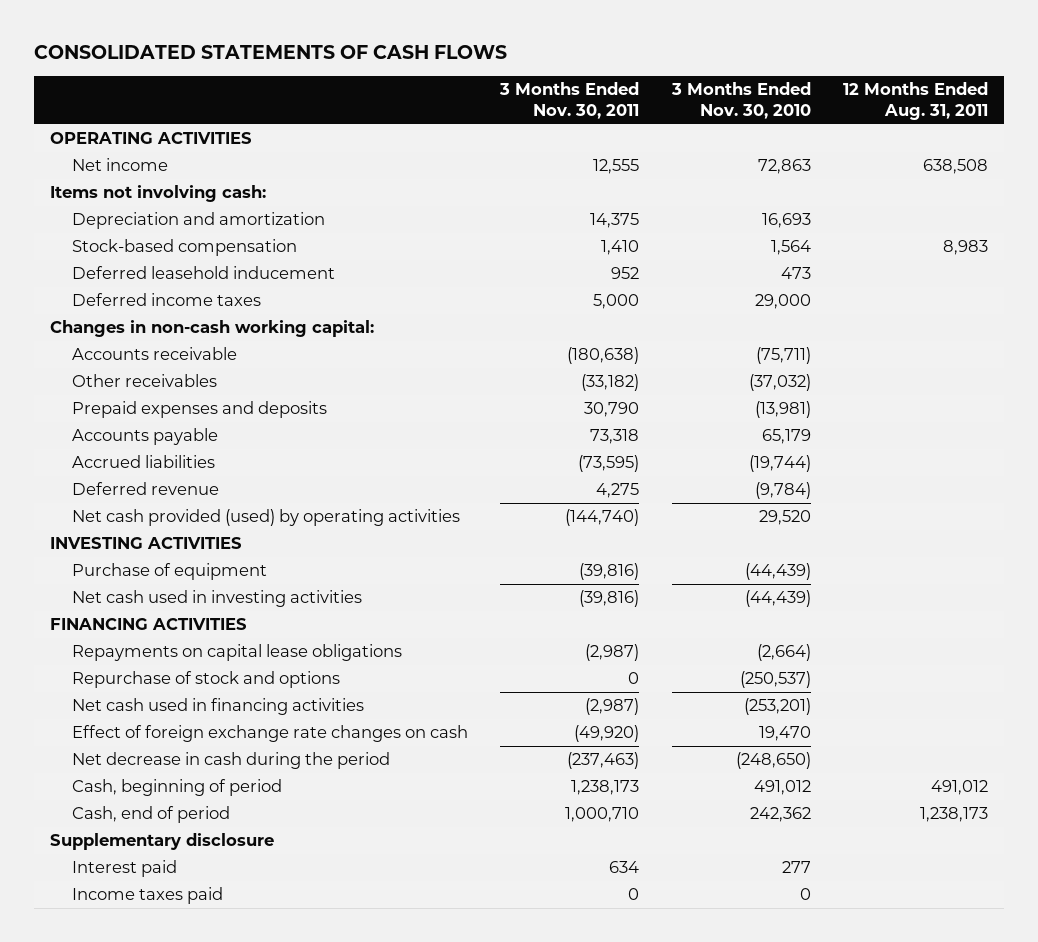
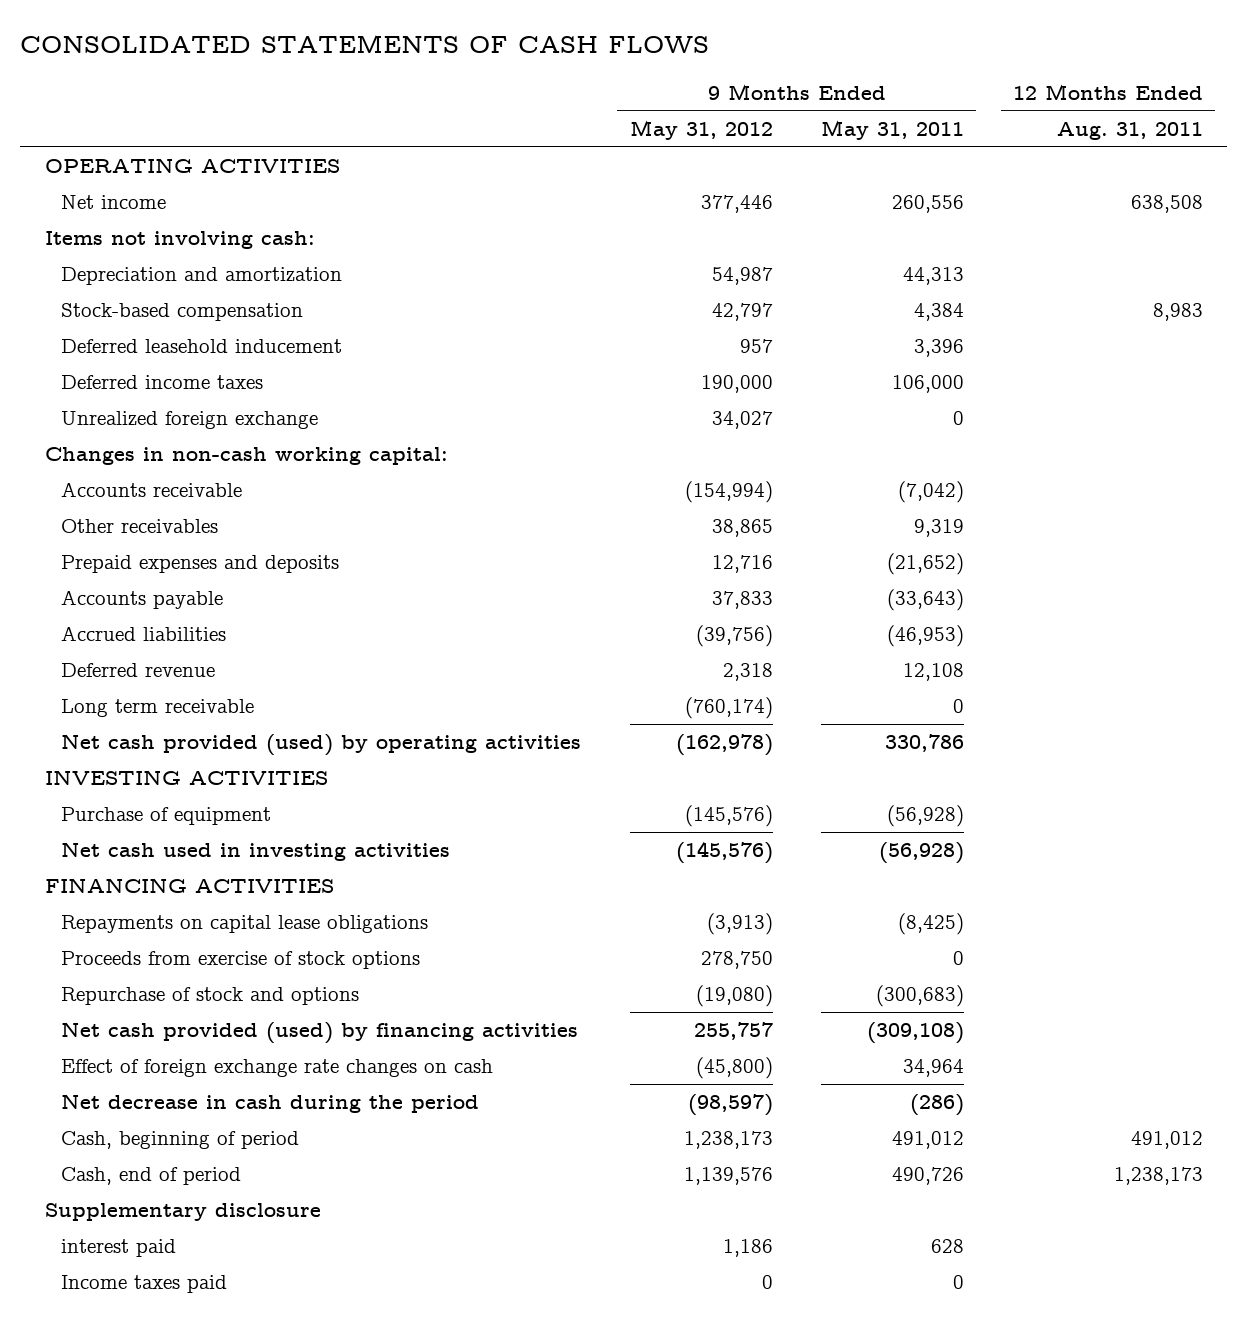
- | 3 Months Ended Nov. 30, 2011 | 3 Months Ended Nov. 30, 2010 | 12 Months Ended Aug. 31, 2011
+ | 9 Months Ended May 31, 2012 | 9 Months Ended May 31, 2011 | 12 Months Ended Aug. 31, 2011
+ Unrealized foreign exchange | 34,027 | 0 |
+ Long term receivable | (760,174) | 0 |
+ Proceeds from exercise of stock options | 278,750 | 0 |
- Net cash used in financing activities | (2,987) | (253,201) |
+ Net cash provided (used) by financing activities | 255,757 | (309,108) |
- Interest paid | 634 | 277 |
+ interest paid | 1,186 | 628 |

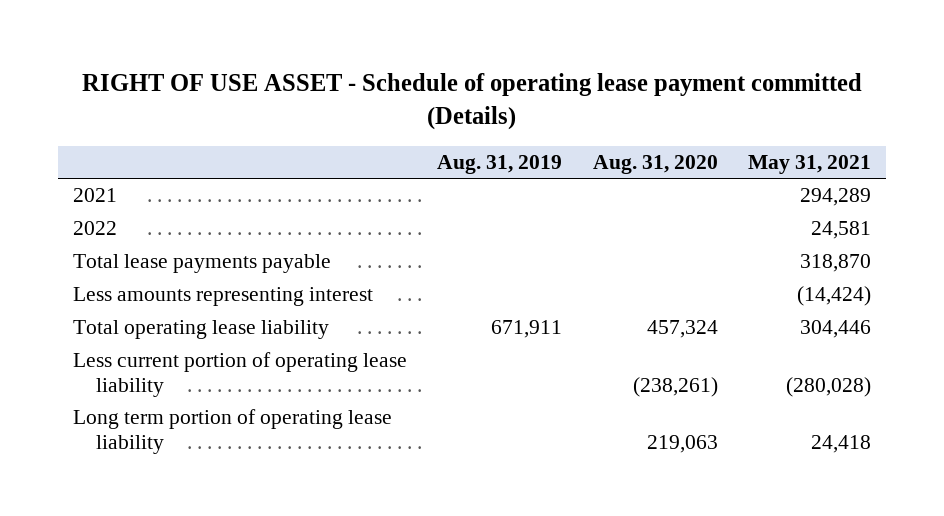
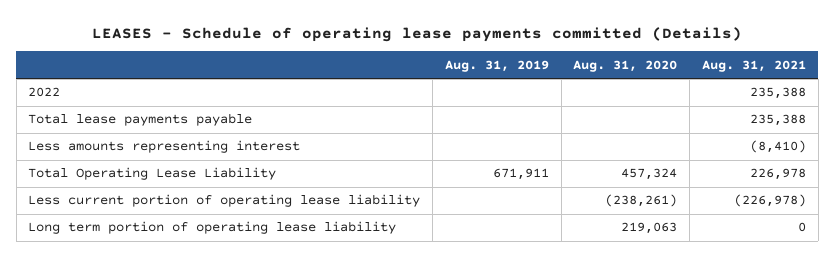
- RIGHT OF USE ASSET - Schedule of operating lease payment committed (Details)
+ LEASES - Schedule of operating lease payments committed (Details)
- | Aug. 31, 2019 | Aug. 31, 2020 | May 31, 2021
+ | Aug. 31, 2019 | Aug. 31, 2020 | Aug. 31, 2021
- 2021 | | | 294,289
- Total operating lease liability | 671,911 | 457,324 | 304,446
+ Total Operating Lease Liability | 671,911 | 457,324 | 226,978

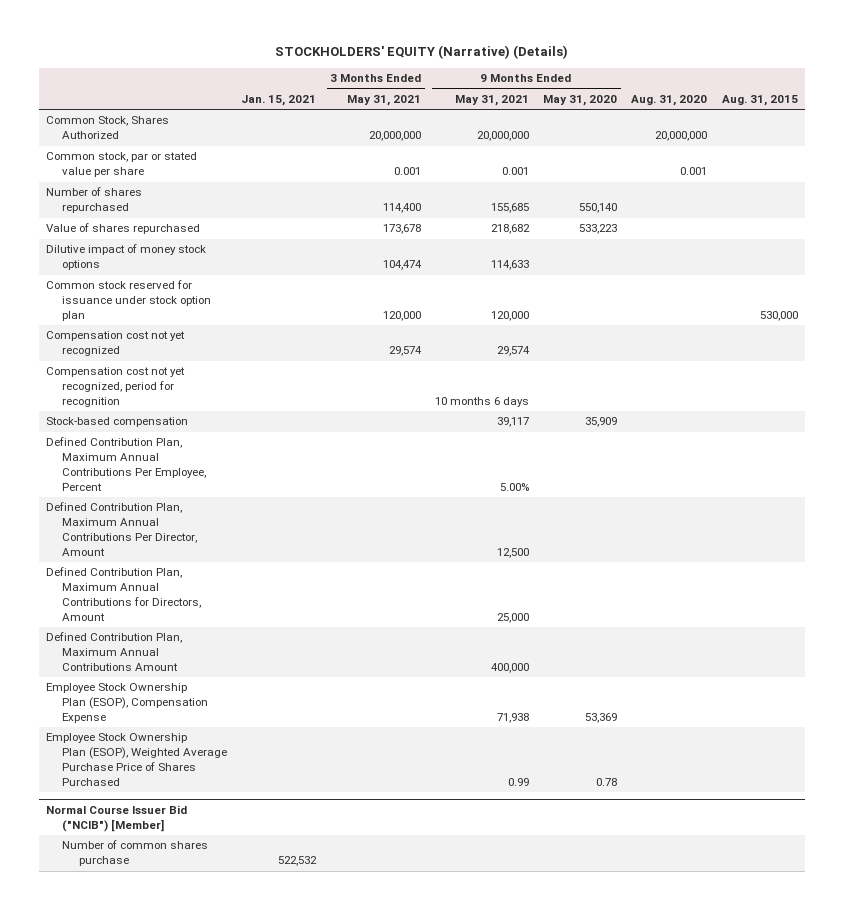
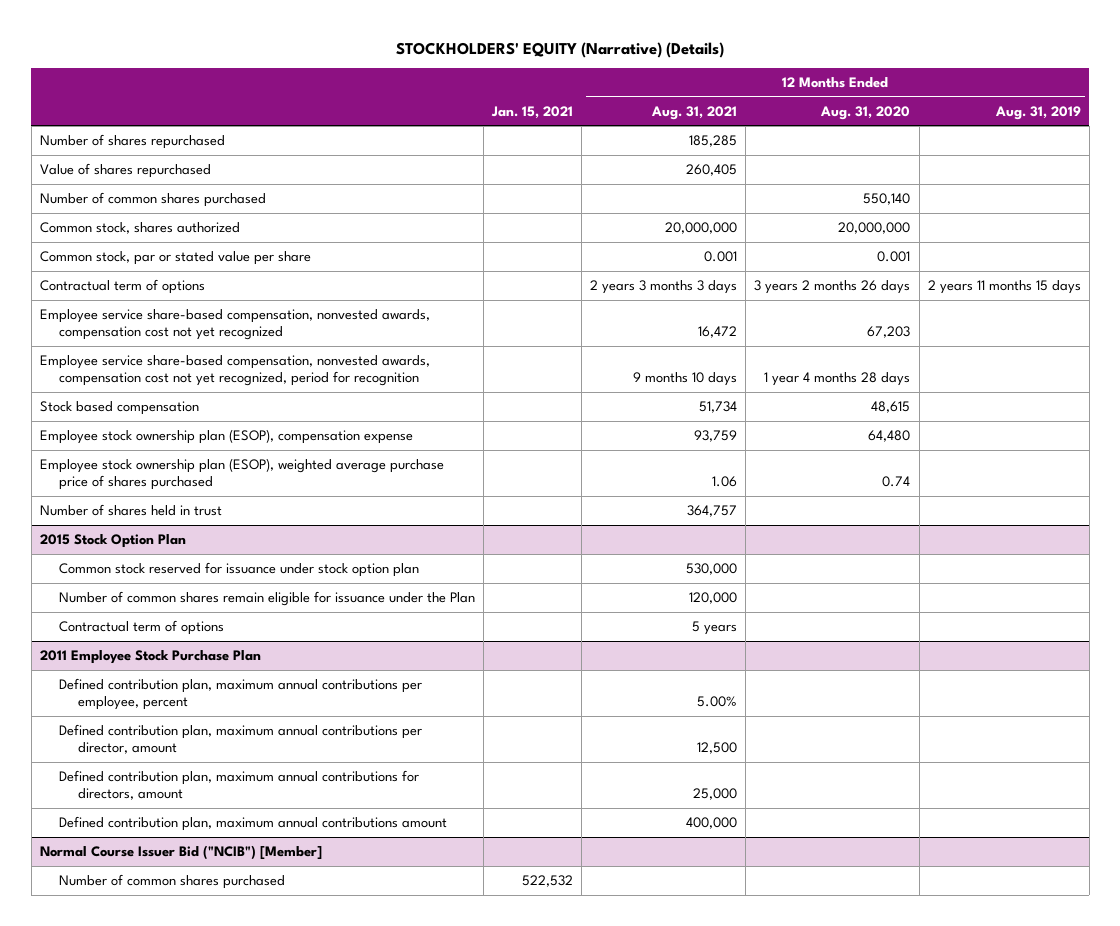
- | Jan. 15, 2021 | 3 Months Ended May 31, 2021 | 9 Months Ended May 31, 2021 | 9 Months Ended May 31, 2020 | Aug. 31, 2020 | Aug. 31, 2015
+ | Jan. 15, 2021 | 12 Months Ended Aug. 31, 2021 | 12 Months Ended Aug. 31, 2020 | 12 Months Ended Aug. 31, 2019
- Common Stock, Shares Authorized | | 20,000,000 | 20,000,000 | | 20,000,000 |
- Dilutive impact of money stock options | | 104,474 | 114,633 | | |
- Common stock reserved for issuance under stock option plan | | 120,000 | 120,000 | | | 530,000
- Compensation cost not yet recognized | | 29,574 | 29,574 | | |
- Compensation cost not yet recognized, period for recognition | | | 10 months 6 days | | |
- Stock-based compensation | | | 39,117 | 35,909 | |
- Defined Contribution Plan, Maximum Annual Contributions Per Employee, Percent | | | 5.00% | | |
- Defined Contribution Plan, Maximum Annual Contributions Per Director, Amount | | | 12,500 | | |
- Defined Contribution Plan, Maximum Annual Contributions for Directors, Amount | | | 25,000 | | |
- Defined Contribution Plan, Maximum Annual Contributions Amount | | | 400,000 | | |
- Employee Stock Ownership Plan (ESOP), Compensation Expense | | | 71,938 | 53,369 | |
- Employee Stock Ownership Plan (ESOP), Weighted Average Purchase Price of Shares Purchased | | | 0.99 | 0.78 | |
+ Number of common shares purchased | | | 550,140 |
+ Common stock, shares authorized | | 20,000,000 | 20,000,000 |
moved down: Common stock, par or stated value per share | | 0.001 | 0.001 |
+ Contractual term of options | | 2 years 3 months 3 days | 3 years 2 months 26 days | 2 years 11 months 15 days
+ Employee service share-based compensation, nonvested awards, compensation cost not yet recognized | | 16,472 | 67,203 |
+ Employee service share-based compensation, nonvested awards, compensation cost not yet recognized, period for recognition | | 9 months 10 days | 1 year 4 months 28 days |
+ Stock based compensation | | 51,734 | 48,615 |
+ Employee stock ownership plan (ESOP), compensation expense | | 93,759 | 64,480 |
+ Employee stock ownership plan (ESOP), weighted average purchase price of shares purchased | | 1.06 | 0.74 |
+ Number of shares held in trust | | 364,757 | |
+ 2015 Stock Option Plan
+ Common stock reserved for issuance under stock option plan | | 530,000 | |
+ Number of common shares remain eligible for issuance under the Plan | | 120,000 | |
+ Contractual term of options | | 5 years | |
+ 2011 Employee Stock Purchase Plan
+ Defined contribution plan, maximum annual contributions per employee, percent | | 5.00% | |
+ Defined contribution plan, maximum annual contributions per director, amount | | 12,500 | |
+ Defined contribution plan, maximum annual contributions for directors, amount | | 25,000 | |
+ Defined contribution plan, maximum annual contributions amount | | 400,000 | |
@ Normal Course Issuer Bid ("NCIB") [Member]
- Number of common shares purchase | 522,532 | | | | |
+ Number of common shares purchased | 522,532 | | |

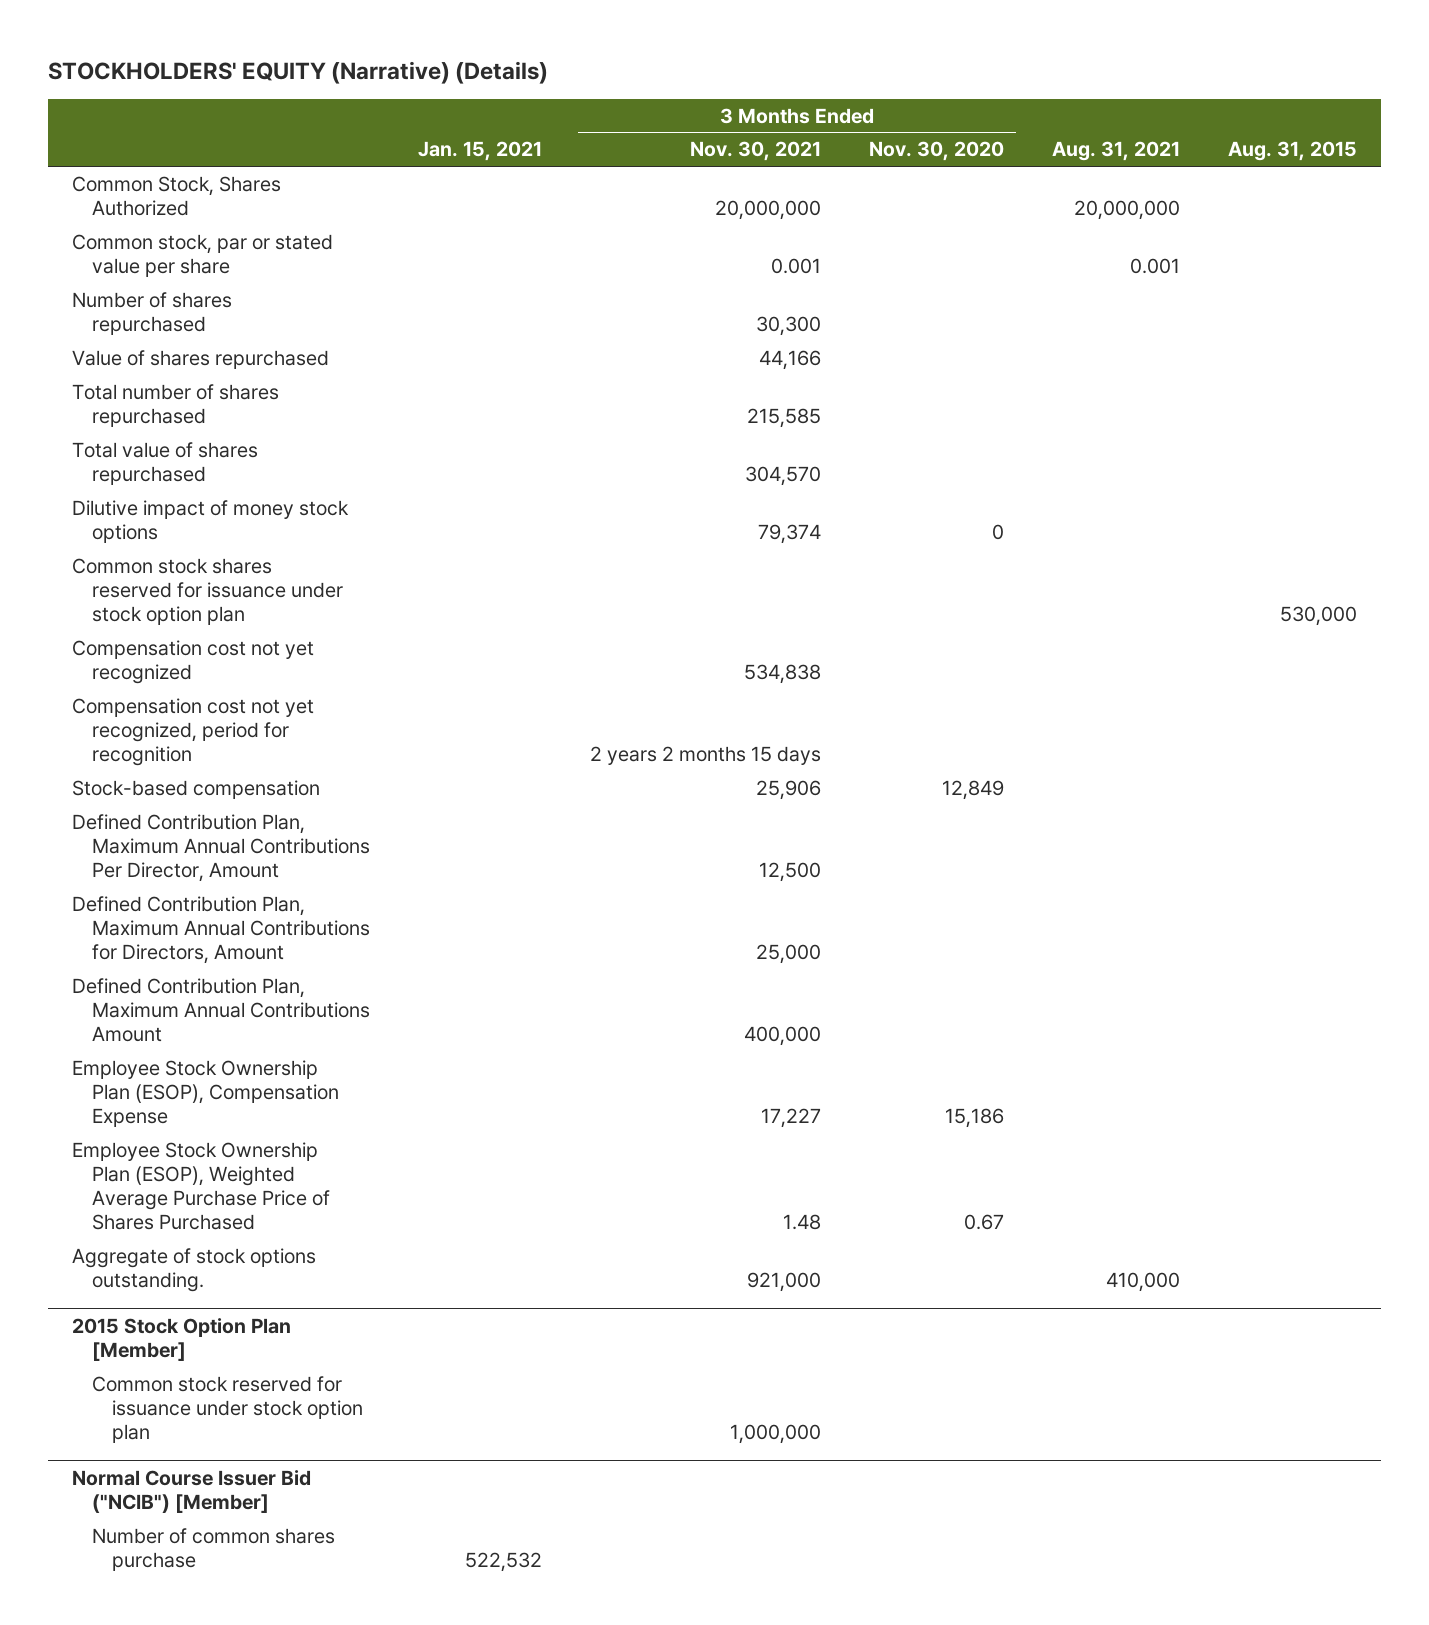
- | Jan. 15, 2021 | 12 Months Ended Aug. 31, 2021 | 12 Months Ended Aug. 31, 2020 | 12 Months Ended Aug. 31, 2019
+ | Jan. 15, 2021 | 3 Months Ended Nov. 30, 2021 | 3 Months Ended Nov. 30, 2020 | Aug. 31, 2021 | Aug. 31, 2015
+ Common Stock, Shares Authorized | | 20,000,000 | | 20,000,000 |
moved up: Common stock, par or stated value per share | | 0.001 | | 0.001 |
- Number of common shares purchased | | | 550,140 |
- Common stock, shares authorized | | 20,000,000 | 20,000,000 |
- Contractual term of options | | 2 years 3 months 3 days | 3 years 2 months 26 days | 2 years 11 months 15 days
- Employee service share-based compensation, nonvested awards, compensation cost not yet recognized | | 16,472 | 67,203 |
- Employee service share-based compensation, nonvested awards, compensation cost not yet recognized, period for recognition | | 9 months 10 days | 1 year 4 months 28 days |
- Stock based compensation | | 51,734 | 48,615 |
- Employee stock ownership plan (ESOP), compensation expense | | 93,759 | 64,480 |
- Employee stock ownership plan (ESOP), weighted average purchase price of shares purchased | | 1.06 | 0.74 |
- Number of shares held in trust | | 364,757 | |
- 2015 Stock Option Plan
+ Total number of shares repurchased | | 215,585 | | |
+ Total value of shares repurchased | | 304,570 | | |
+ Dilutive impact of money stock options | | 79,374 | 0 | |
+ Common stock shares reserved for issuance under stock option plan | | | | | 530,000
+ Compensation cost not yet recognized | | 534,838 | | |
+ Compensation cost not yet recognized, period for recognition | | 2 years 2 months 15 days | | |
+ Stock-based compensation | | 25,906 | 12,849 | |
+ Defined Contribution Plan, Maximum Annual Contributions Per Director, Amount | | 12,500 | | |
+ Defined Contribution Plan, Maximum Annual Contributions for Directors, Amount | | 25,000 | | |
+ Defined Contribution Plan, Maximum Annual Contributions Amount | | 400,000 | | |
+ Employee Stock Ownership Plan (ESOP), Compensation Expense | | 17,227 | 15,186 | |
+ Employee Stock Ownership Plan (ESOP), Weighted Average Purchase Price of Shares Purchased | | 1.48 | 0.67 | |
+ Aggregate of stock options outstanding. | | 921,000 | | 410,000 |
+ 2015 Stock Option Plan [Member]
- Number of common shares remain eligible for issuance under the Plan | | 120,000 | |
- Contractual term of options | | 5 years | |
- 2011 Employee Stock Purchase Plan
- Defined contribution plan, maximum annual contributions per employee, percent | | 5.00% | |
- Defined contribution plan, maximum annual contributions per director, amount | | 12,500 | |
- Defined contribution plan, maximum annual contributions for directors, amount | | 25,000 | |
- Defined contribution plan, maximum annual contributions amount | | 400,000 | |
@ Normal Course Issuer Bid ("NCIB") [Member]
- Number of common shares purchased | 522,532 | | |
+ Number of common shares purchase | 522,532 | | | |

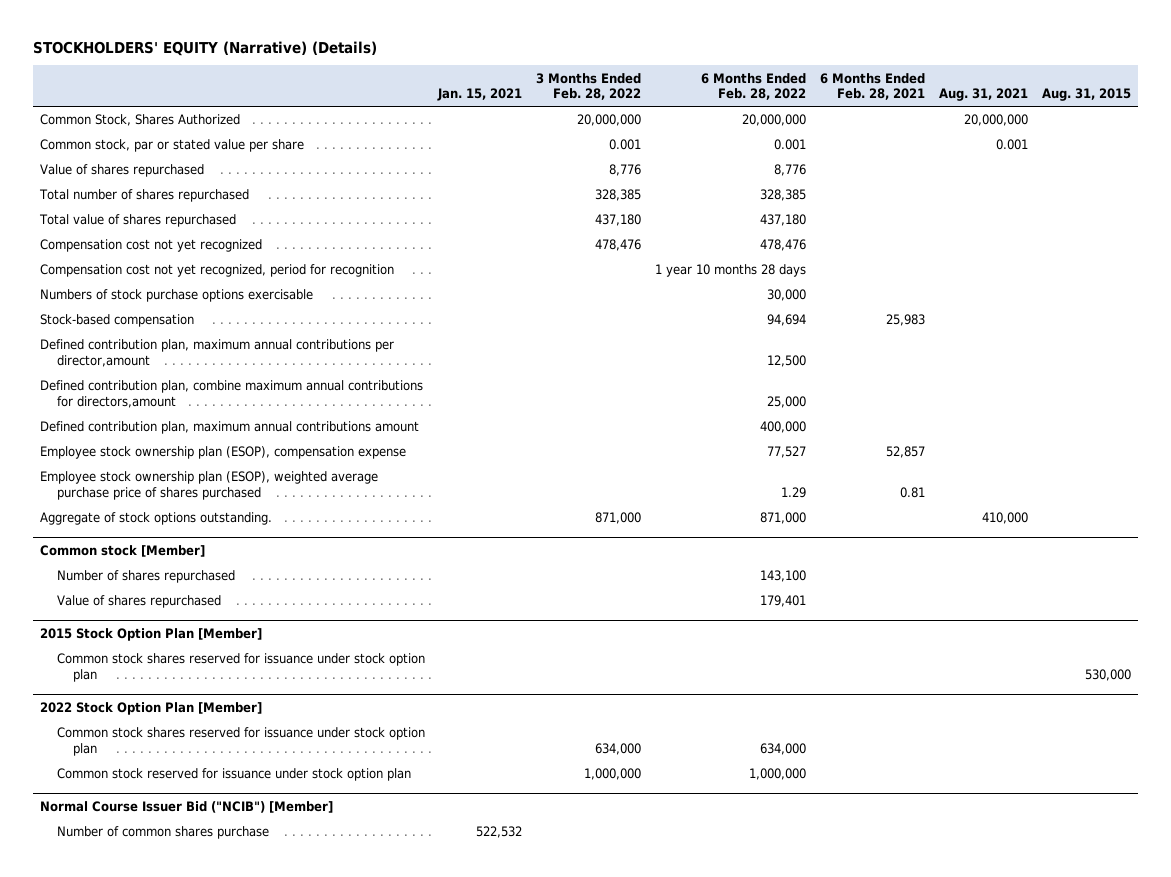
- | Jan. 15, 2021 | 3 Months Ended Nov. 30, 2021 | 3 Months Ended Nov. 30, 2020 | Aug. 31, 2021 | Aug. 31, 2015
+ | Jan. 15, 2021 | 3 Months Ended Feb. 28, 2022 | 6 Months Ended Feb. 28, 2022 | 6 Months Ended Feb. 28, 2021 | Aug. 31, 2021 | Aug. 31, 2015
- Number of shares repurchased | | 30,300 | | |
- Dilutive impact of money stock options | | 79,374 | 0 | |
- Common stock shares reserved for issuance under stock option plan | | | | | 530,000
+ Numbers of stock purchase options exercisable | | | 30,000 | | |
- Defined Contribution Plan, Maximum Annual Contributions Per Director, Amount | | 12,500 | | |
- Defined Contribution Plan, Maximum Annual Contributions for Directors, Amount | | 25,000 | | |
- Defined Contribution Plan, Maximum Annual Contributions Amount | | 400,000 | | |
- Employee Stock Ownership Plan (ESOP), Compensation Expense | | 17,227 | 15,186 | |
- Employee Stock Ownership Plan (ESOP), Weighted Average Purchase Price of Shares Purchased | | 1.48 | 0.67 | |
+ Defined contribution plan, maximum annual contributions per director,amount | | | 12,500 | | |
+ Defined contribution plan, combine maximum annual contributions for directors,amount | | | 25,000 | | |
+ Defined contribution plan, maximum annual contributions amount | | | 400,000 | | |
+ Employee stock ownership plan (ESOP), compensation expense | | | 77,527 | 52,857 | |
+ Employee stock ownership plan (ESOP), weighted average purchase price of shares purchased | | | 1.29 | 0.81 | |
+ Common stock [Member]
+ Number of shares repurchased | | | 143,100 | | |
+ Value of shares repurchased | | | 179,401 | | |
@ 2015 Stock Option Plan [Member]
- Common stock reserved for issuance under stock option plan | | 1,000,000 | | |
+ Common stock shares reserved for issuance under stock option plan | | | | | | 530,000
+ 2022 Stock Option Plan [Member]
+ Common stock shares reserved for issuance under stock option plan | | 634,000 | 634,000 | | |
+ Common stock reserved for issuance under stock option plan | | 1,000,000 | 1,000,000 | | |

